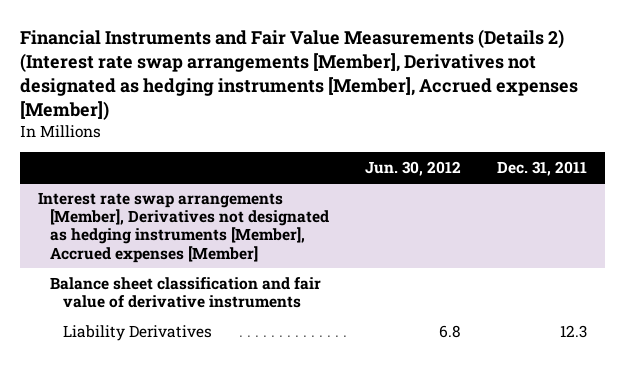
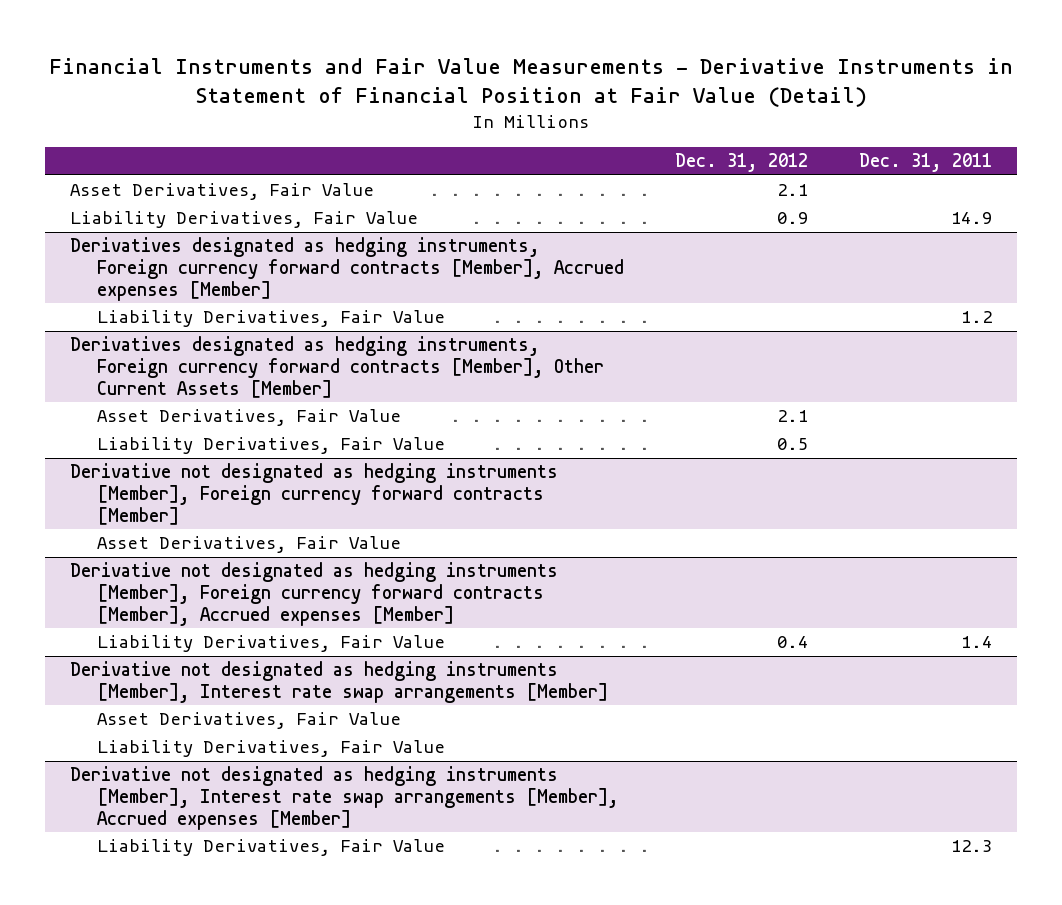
- Financial Instruments and Fair Value Measurements (Details 2) (Interest rate swap arrangements [Member], Derivatives not designated as hedging instruments [Member], Accrued expenses [Member])
+ Financial Instruments and Fair Value Measurements - Derivative Instruments in Statement of Financial Position at Fair Value (Detail)
- | Jun. 30, 2012 | Dec. 31, 2011
+ | Dec. 31, 2012 | Dec. 31, 2011
- Interest rate swap arrangements [Member], Derivatives not designated as hedging instruments [Member], Accrued expenses [Member]
- Balance sheet classification and fair value of derivative instruments
- Liability Derivatives | 6.8 | 12.3
+ Asset Derivatives, Fair Value | 2.1 |
+ Liability Derivatives, Fair Value | 0.9 | 14.9
+ Derivatives designated as hedging instruments, Foreign currency forward contracts [Member], Accrued expenses [Member]
+ Liability Derivatives, Fair Value | | 1.2
+ Derivatives designated as hedging instruments, Foreign currency forward contracts [Member], Other Current Assets [Member]
+ Asset Derivatives, Fair Value | 2.1 |
+ Liability Derivatives, Fair Value | 0.5 |
+ Derivative not designated as hedging instruments [Member], Foreign currency forward contracts [Member]
+ Asset Derivatives, Fair Value
+ Derivative not designated as hedging instruments [Member], Foreign currency forward contracts [Member], Accrued expenses [Member]
+ Liability Derivatives, Fair Value | 0.4 | 1.4
+ Derivative not designated as hedging instruments [Member], Interest rate swap arrangements [Member]
+ Asset Derivatives, Fair Value
+ Liability Derivatives, Fair Value
+ Derivative not designated as hedging instruments [Member], Interest rate swap arrangements [Member], Accrued expenses [Member]
+ Liability Derivatives, Fair Value | | 12.3

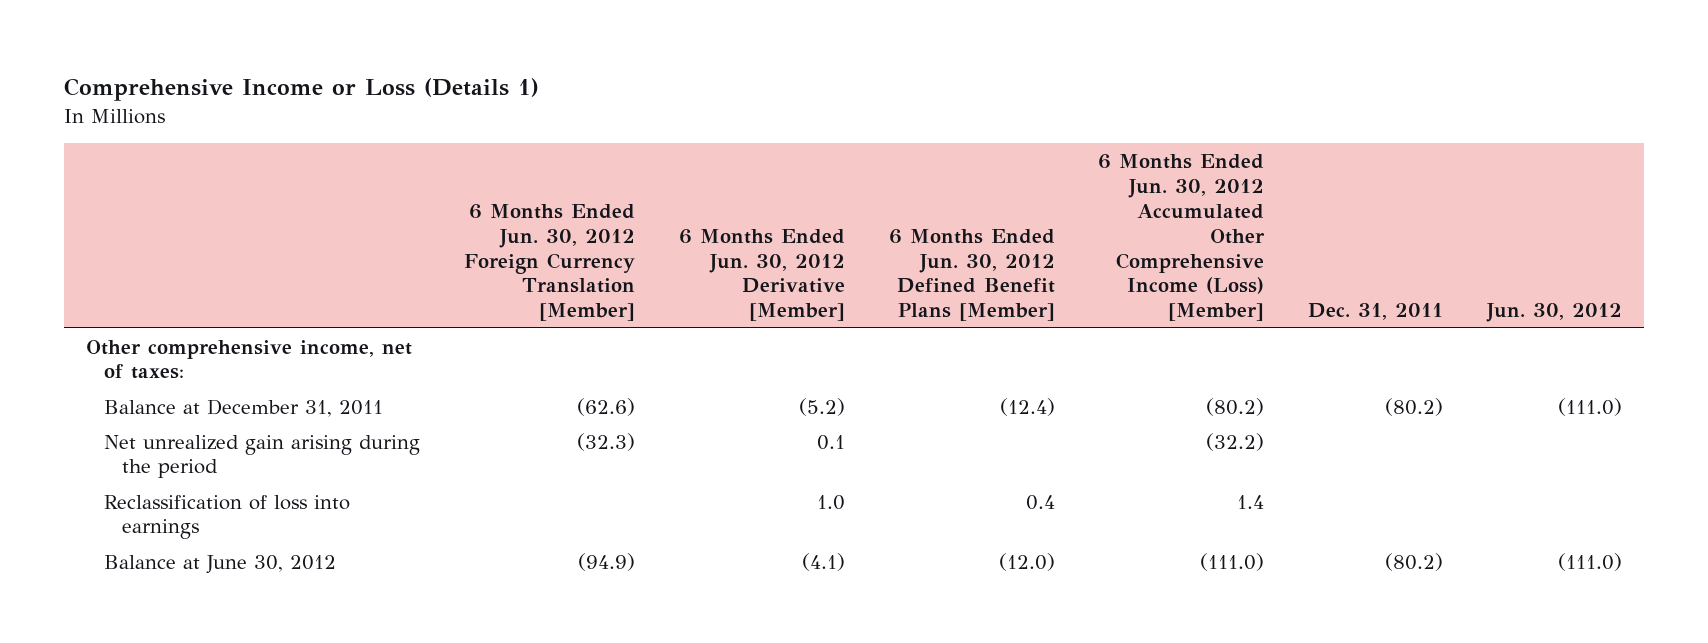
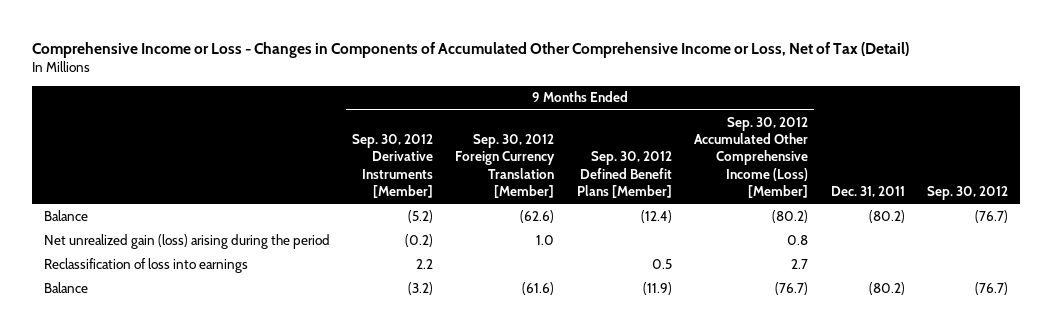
- Comprehensive Income or Loss (Details 1)
+ Comprehensive Income or Loss - Changes in Components of Accumulated Other Comprehensive Income or Loss, Net of Tax (Detail)
- | 6 Months Ended Jun. 30, 2012 Foreign Currency Translation [Member] | 6 Months Ended Jun. 30, 2012 Derivative [Member] | 6 Months Ended Jun. 30, 2012 Defined Benefit Plans [Member] | 6 Months Ended Jun. 30, 2012 Accumulated Other Comprehensive Income (Loss) [Member] | Dec. 31, 2011 | Jun. 30, 2012
+ | 9 Months Ended Sep. 30, 2012 Derivative Instruments [Member] | 9 Months Ended Sep. 30, 2012 Foreign Currency Translation [Member] | 9 Months Ended Sep. 30, 2012 Defined Benefit Plans [Member] | 9 Months Ended Sep. 30, 2012 Accumulated Other Comprehensive Income (Loss) [Member] | Dec. 31, 2011 | Sep. 30, 2012
- Other comprehensive income, net of taxes:
- Balance at December 31, 2011 | (62.6) | (5.2) | (12.4) | (80.2) | (80.2) | (111.0)
- Net unrealized gain arising during the period | (32.3) | 0.1 | | (32.2) | |
+ Balance | (5.2) | (62.6) | (12.4) | (80.2) | (80.2) | (76.7)
+ Net unrealized gain (loss) arising during the period | (0.2) | 1.0 | | 0.8 | |
- Balance at June 30, 2012 | (94.9) | (4.1) | (12.0) | (111.0) | (80.2) | (111.0)
+ Balance | (3.2) | (61.6) | (11.9) | (76.7) | (80.2) | (76.7)

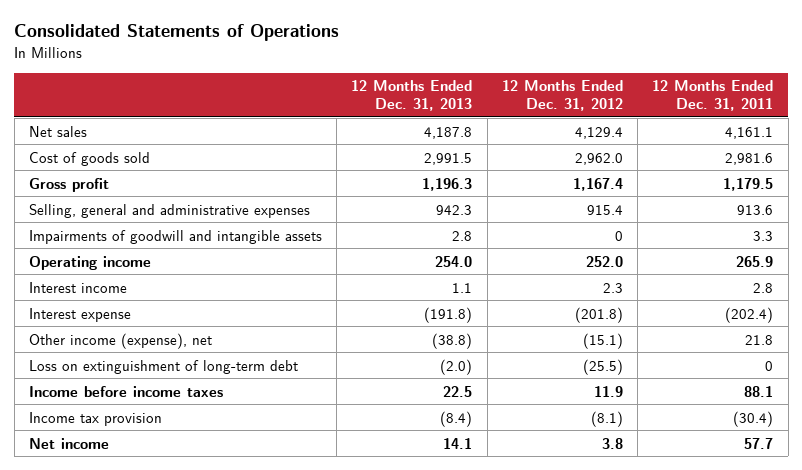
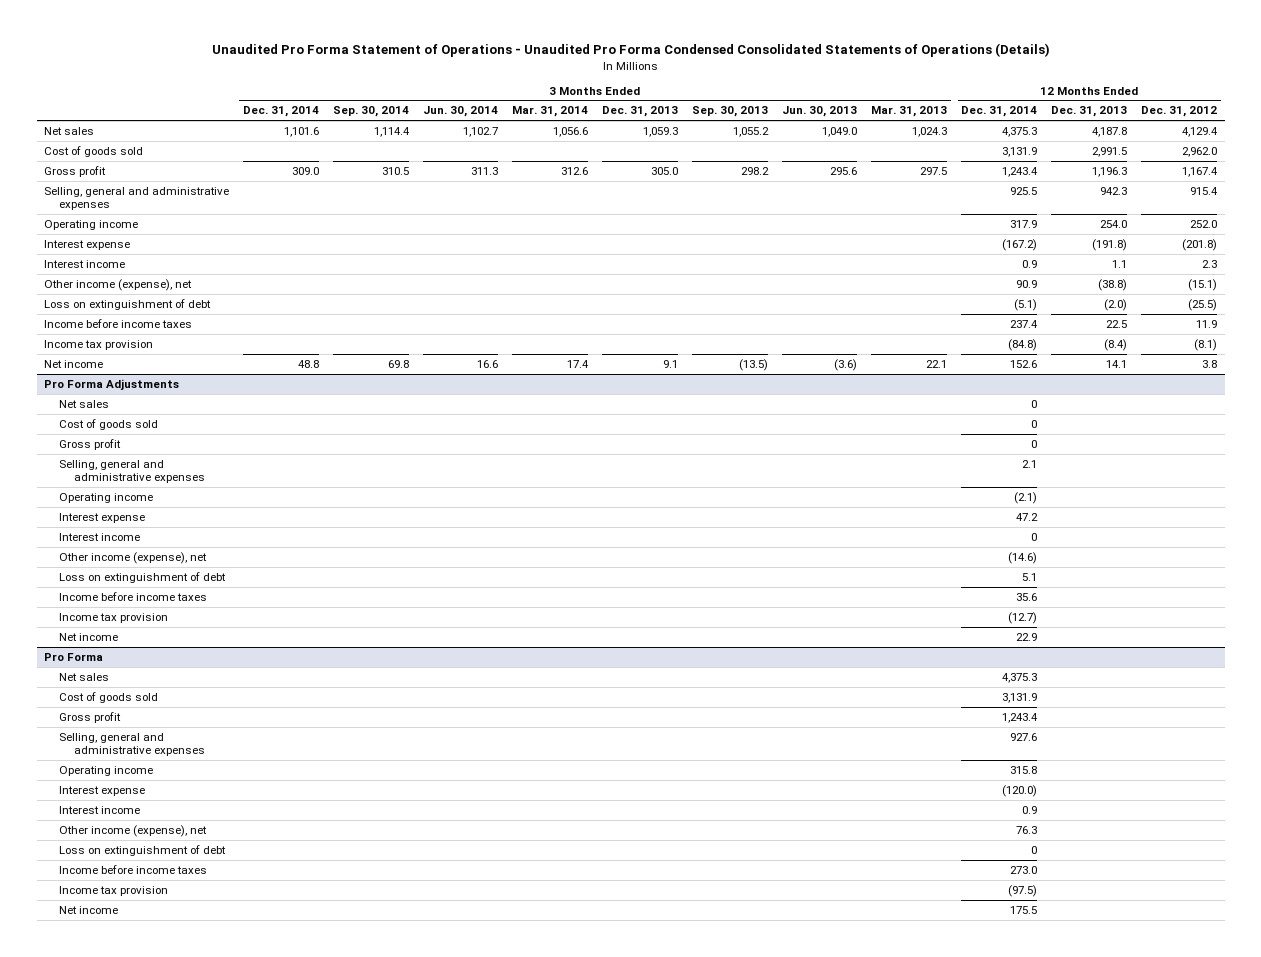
- Consolidated Statements of Operations
+ Unaudited Pro Forma Statement of Operations - Unaudited Pro Forma Condensed Consolidated Statements of Operations (Details)
- | 12 Months Ended Dec. 31, 2013 | 12 Months Ended Dec. 31, 2012 | 12 Months Ended Dec. 31, 2011
+ | 3 Months Ended Dec. 31, 2014 | 3 Months Ended Sep. 30, 2014 | 3 Months Ended Jun. 30, 2014 | 3 Months Ended Mar. 31, 2014 | 3 Months Ended Dec. 31, 2013 | 3 Months Ended Sep. 30, 2013 | 3 Months Ended Jun. 30, 2013 | 3 Months Ended Mar. 31, 2013 | 12 Months Ended Dec. 31, 2014 | 12 Months Ended Dec. 31, 2013 | 12 Months Ended Dec. 31, 2012
- Impairments of goodwill and intangible assets | 2.8 | 0 | 3.3
moved down: Interest income | | | | | | | | | 0.9 | 1.1 | 2.3
- Loss on extinguishment of long-term debt | (2.0) | (25.5) | 0
+ Loss on extinguishment of debt | | | | | | | | | (5.1) | (2.0) | (25.5)
+ Pro Forma Adjustments
+ Net sales | | | | | | | | | 0 | |
+ Cost of goods sold | | | | | | | | | 0 | |
+ Gross profit | | | | | | | | | 0 | |
+ Selling, general and administrative expenses | | | | | | | | | 2.1 | |
+ Operating income | | | | | | | | | (2.1) | |
+ Interest expense | | | | | | | | | 47.2 | |
+ Interest income | | | | | | | | | 0 | |
+ Other income (expense), net | | | | | | | | | (14.6) | |
+ Loss on extinguishment of debt | | | | | | | | | 5.1 | |
+ Income before income taxes | | | | | | | | | 35.6 | |
+ Income tax provision | | | | | | | | | (12.7) | |
+ Net income | | | | | | | | | 22.9 | |
+ Pro Forma
+ Net sales | | | | | | | | | 4,375.3 | |
+ Cost of goods sold | | | | | | | | | 3,131.9 | |
+ Gross profit | | | | | | | | | 1,243.4 | |
+ Selling, general and administrative expenses | | | | | | | | | 927.6 | |
+ Operating income | | | | | | | | | 315.8 | |
+ Interest expense | | | | | | | | | (120.0) | |
+ Interest income | | | | | | | | | 0.9 | |
+ Other income (expense), net | | | | | | | | | 76.3 | |
+ Loss on extinguishment of debt | | | | | | | | | 0 | |
+ Income before income taxes | | | | | | | | | 273.0 | |
+ Income tax provision | | | | | | | | | (97.5) | |
+ Net income | | | | | | | | | 175.5 | |

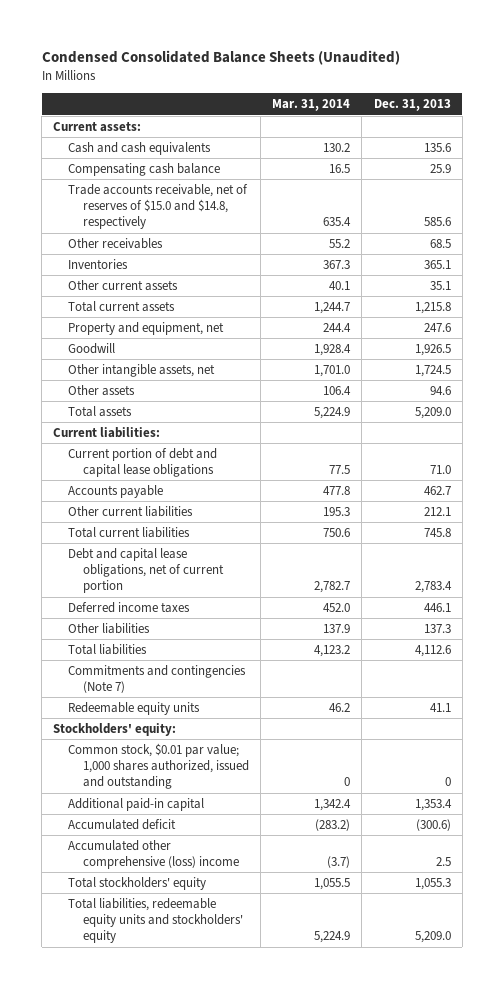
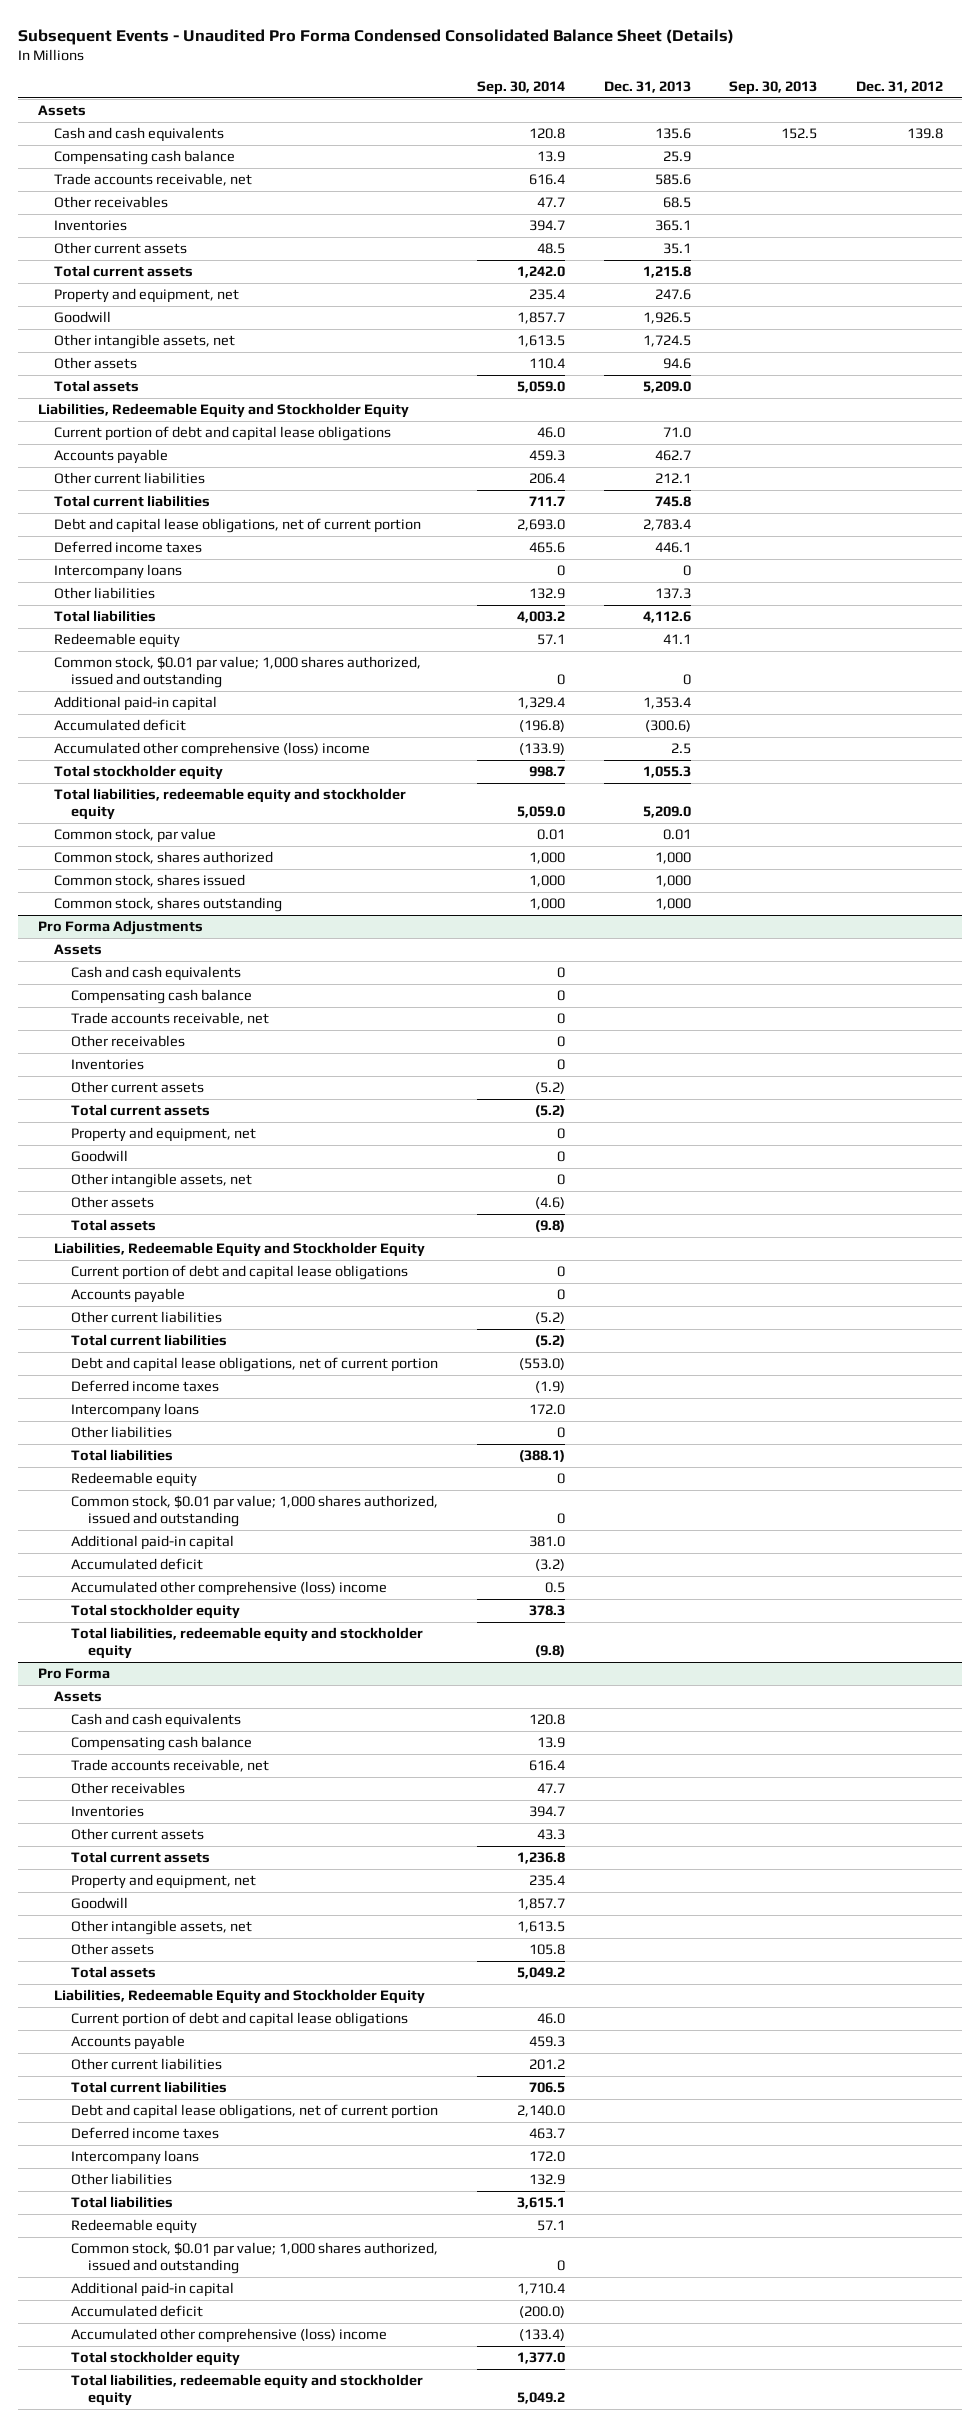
- Condensed Consolidated Balance Sheets (Unaudited)
+ Subsequent Events - Unaudited Pro Forma Condensed Consolidated Balance Sheet (Details)
- | Mar. 31, 2014 | Dec. 31, 2013
+ | Sep. 30, 2014 | Dec. 31, 2013 | Sep. 30, 2013 | Dec. 31, 2012
- Current assets:
+ Assets
- Trade accounts receivable, net of reserves of $15.0 and $14.8, respectively | 635.4 | 585.6
+ Trade accounts receivable, net | 616.4 | 585.6 | |
- Current liabilities:
+ Liabilities, Redeemable Equity and Stockholder Equity
+ Intercompany loans | 0 | 0 | |
- Commitments and contingencies (Note 7)
- Redeemable equity units | 46.2 | 41.1
- Stockholders' equity:
+ Redeemable equity | 57.1 | 41.1 | |
- Total stockholders' equity | 1,055.5 | 1,055.3
- Total liabilities, redeemable equity units and stockholders' equity | 5,224.9 | 5,209.0
+ Total stockholder equity | 998.7 | 1,055.3 | |
+ Total liabilities, redeemable equity and stockholder equity | 5,059.0 | 5,209.0 | |
+ Common stock, par value | 0.01 | 0.01 | |
+ Common stock, shares authorized | 1,000 | 1,000 | |
+ Common stock, shares issued | 1,000 | 1,000 | |
+ Common stock, shares outstanding | 1,000 | 1,000 | |
+ Pro Forma Adjustments
+ Assets
+ Cash and cash equivalents | 0 | | |
+ Compensating cash balance | 0 | | |
+ Trade accounts receivable, net | 0 | | |
+ Other receivables | 0 | | |
+ Inventories | 0 | | |
+ Other current assets | (5.2) | | |
+ Total current assets | (5.2) | | |
+ Property and equipment, net | 0 | | |
+ Goodwill | 0 | | |
+ Other intangible assets, net | 0 | | |
+ Other assets | (4.6) | | |
+ Total assets | (9.8) | | |
+ Liabilities, Redeemable Equity and Stockholder Equity
+ Current portion of debt and capital lease obligations | 0 | | |
+ Accounts payable | 0 | | |
+ Other current liabilities | (5.2) | | |
+ Total current liabilities | (5.2) | | |
+ Debt and capital lease obligations, net of current portion | (553.0) | | |
+ Deferred income taxes | (1.9) | | |
+ Intercompany loans | 172.0 | | |
+ Other liabilities | 0 | | |
+ Total liabilities | (388.1) | | |
+ Redeemable equity | 0 | | |
+ Common stock, $0.01 par value; 1,000 shares authorized, issued and outstanding | 0 | | |
+ Additional paid-in capital | 381.0 | | |
+ Accumulated deficit | (3.2) | | |
+ Accumulated other comprehensive (loss) income | 0.5 | | |
+ Total stockholder equity | 378.3 | | |
+ Total liabilities, redeemable equity and stockholder equity | (9.8) | | |
+ Pro Forma
+ Assets
+ Cash and cash equivalents | 120.8 | | |
+ Compensating cash balance | 13.9 | | |
+ Trade accounts receivable, net | 616.4 | | |
+ Other receivables | 47.7 | | |
+ Inventories | 394.7 | | |
+ Other current assets | 43.3 | | |
+ Total current assets | 1,236.8 | | |
+ Property and equipment, net | 235.4 | | |
+ Goodwill | 1,857.7 | | |
+ Other intangible assets, net | 1,613.5 | | |
+ Other assets | 105.8 | | |
+ Total assets | 5,049.2 | | |
+ Liabilities, Redeemable Equity and Stockholder Equity
+ Current portion of debt and capital lease obligations | 46.0 | | |
+ Accounts payable | 459.3 | | |
+ Other current liabilities | 201.2 | | |
+ Total current liabilities | 706.5 | | |
+ Debt and capital lease obligations, net of current portion | 2,140.0 | | |
+ Deferred income taxes | 463.7 | | |
+ Intercompany loans | 172.0 | | |
+ Other liabilities | 132.9 | | |
+ Total liabilities | 3,615.1 | | |
+ Redeemable equity | 57.1 | | |
+ Common stock, $0.01 par value; 1,000 shares authorized, issued and outstanding | 0 | | |
+ Additional paid-in capital | 1,710.4 | | |
+ Accumulated deficit | (200.0) | | |
+ Accumulated other comprehensive (loss) income | (133.4) | | |
+ Total stockholder equity | 1,377.0 | | |
+ Total liabilities, redeemable equity and stockholder equity | 5,049.2 | | |

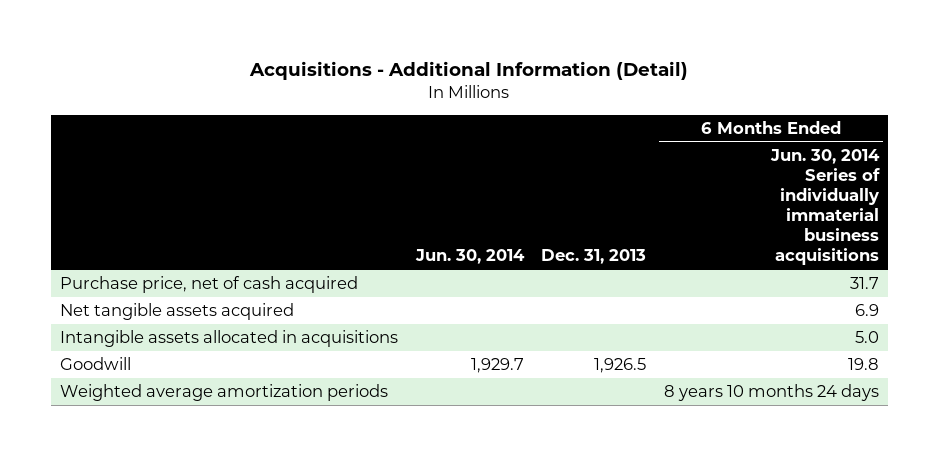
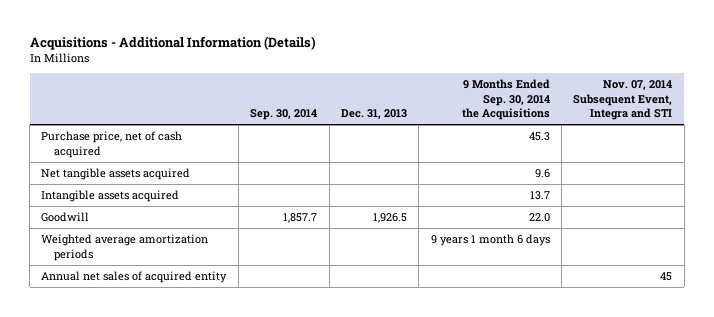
- Acquisitions - Additional Information (Detail)
+ Acquisitions - Additional Information (Details)
- | Jun. 30, 2014 | Dec. 31, 2013 | 6 Months Ended Jun. 30, 2014 Series of individually immaterial business acquisitions
+ | Sep. 30, 2014 | Dec. 31, 2013 | 9 Months Ended Sep. 30, 2014 the Acquisitions | Nov. 07, 2014 Subsequent Event, Integra and STI
- Intangible assets allocated in acquisitions | | | 5.0
+ Intangible assets acquired | | | 13.7 |
+ Annual net sales of acquired entity | | | | 45

